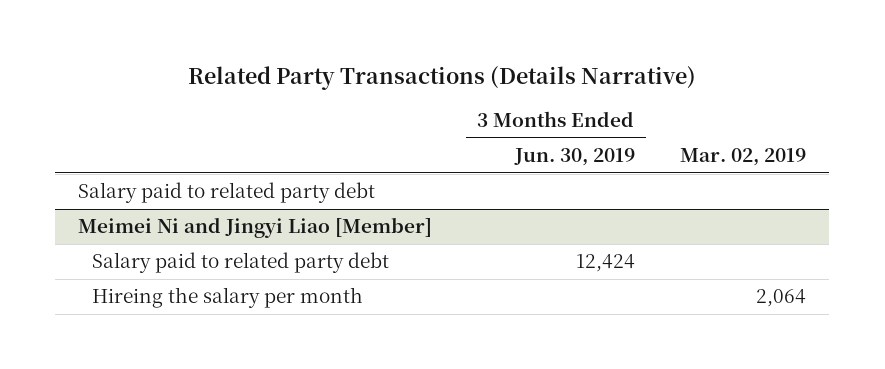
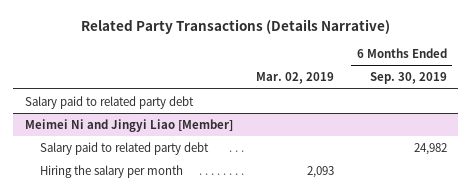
- | 3 Months Ended Jun. 30, 2019 | Mar. 02, 2019
+ | Mar. 02, 2019 | 6 Months Ended Sep. 30, 2019
@ Meimei Ni and Jingyi Liao [Member]
- Hireing the salary per month | | 2,064
+ Hiring the salary per month | 2,093 |

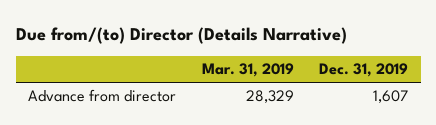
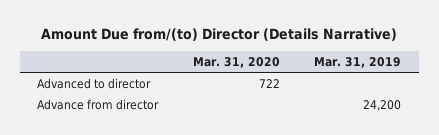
- Due from/(to) Director (Details Narrative)
+ Amount Due from/(to) Director (Details Narrative)
- | Mar. 31, 2019 | Dec. 31, 2019
+ | Mar. 31, 2020 | Mar. 31, 2019
- Advance from director | 28,329 | 1,607
+ Advanced to director | 722 |
+ Advance from director | | 24,200

